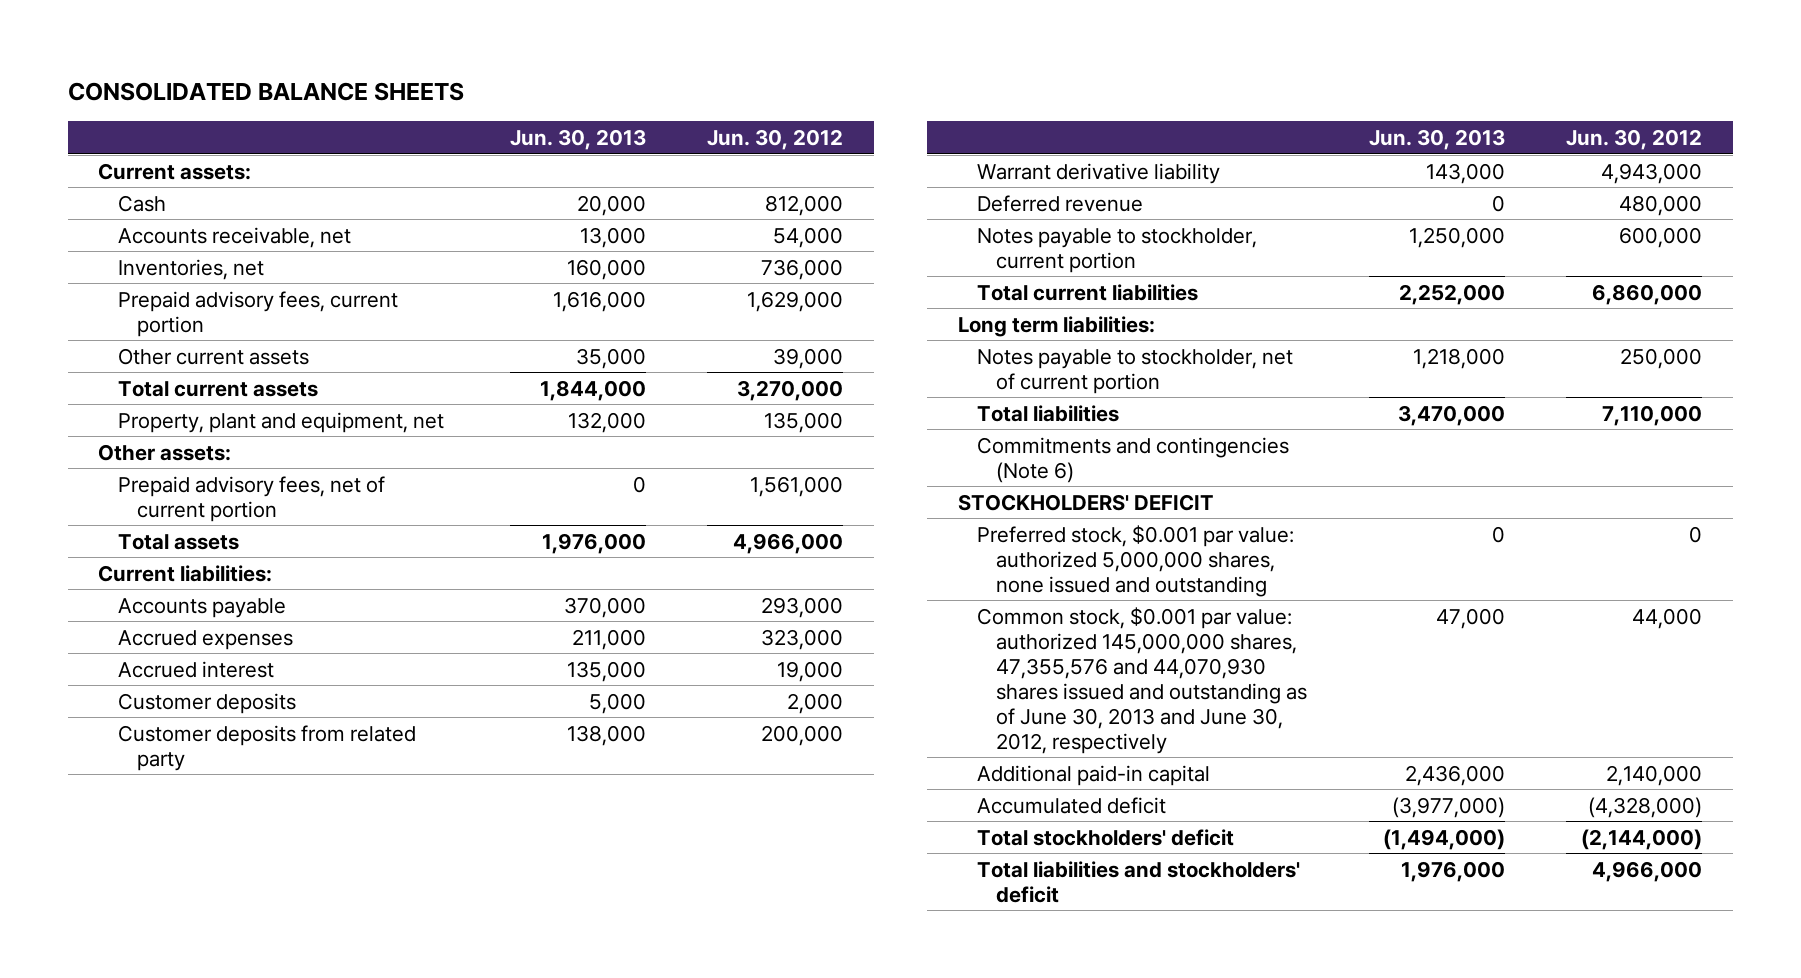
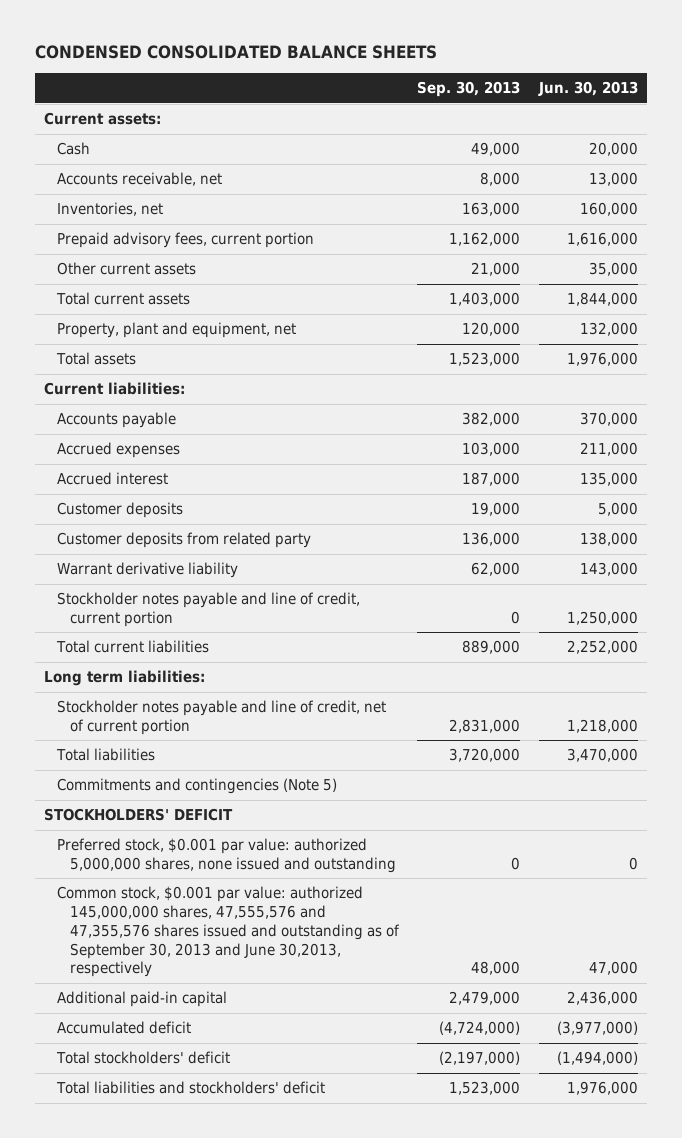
- CONSOLIDATED BALANCE SHEETS
+ CONDENSED CONSOLIDATED BALANCE SHEETS
- | Jun. 30, 2013 | Jun. 30, 2012
+ | Sep. 30, 2013 | Jun. 30, 2013
- Other assets:
- Prepaid advisory fees, net of current portion | 0 | 1,561,000
- Deferred revenue | 0 | 480,000
- Notes payable to stockholder, current portion | 1,250,000 | 600,000
+ Stockholder notes payable and line of credit, current portion | 0 | 1,250,000
- Notes payable to stockholder, net of current portion | 1,218,000 | 250,000
+ Stockholder notes payable and line of credit, net of current portion | 2,831,000 | 1,218,000
- Commitments and contingencies (Note 6)
+ Commitments and contingencies (Note 5)
- Common stock, $0.001 par value: authorized 145,000,000 shares, 47,355,576 and 44,070,930 shares issued and outstanding as of June 30, 2013 and June 30, 2012, respectively | 47,000 | 44,000
+ Common stock, $0.001 par value: authorized 145,000,000 shares, 47,555,576 and 47,355,576 shares issued and outstanding as of September 30, 2013 and June 30,2013, respectively | 48,000 | 47,000

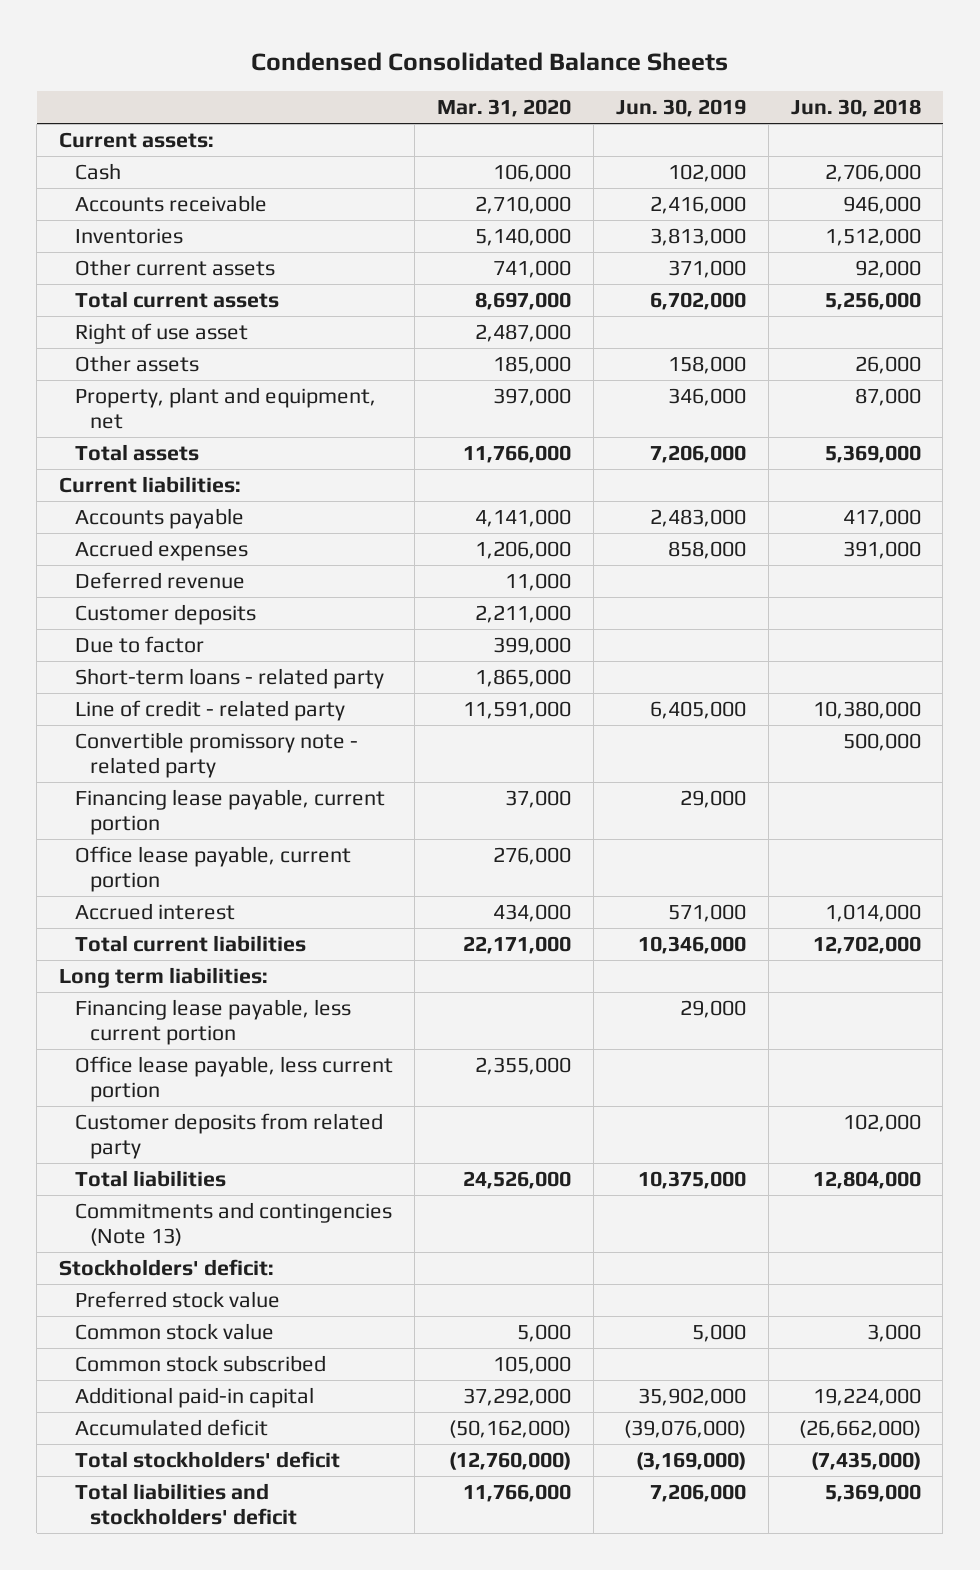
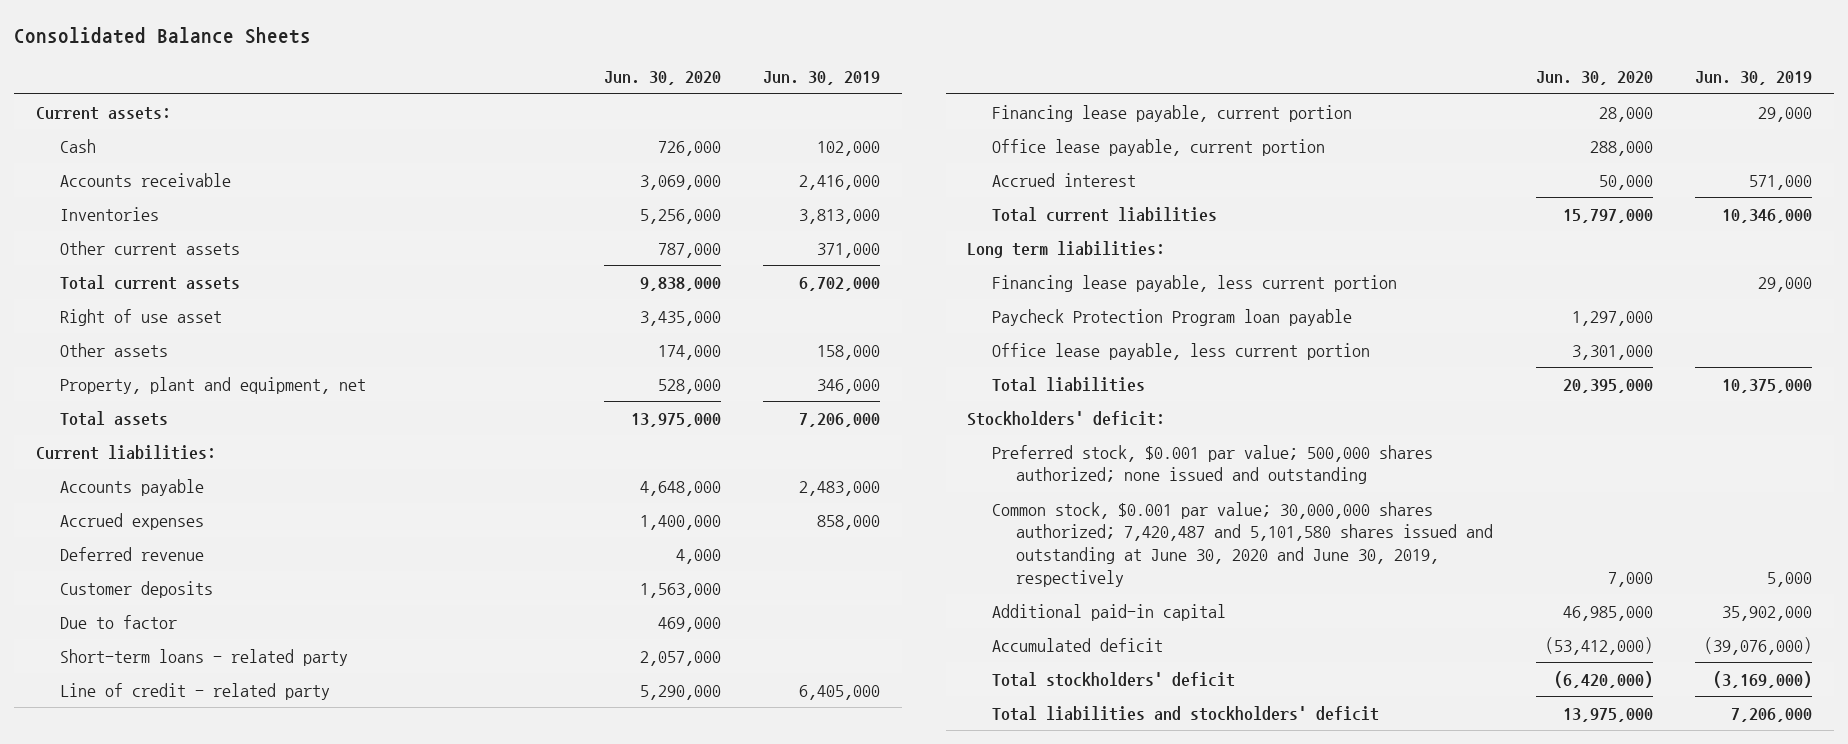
- Condensed Consolidated Balance Sheets
+ Consolidated Balance Sheets
- | Mar. 31, 2020 | Jun. 30, 2019 | Jun. 30, 2018
+ | Jun. 30, 2020 | Jun. 30, 2019
- Convertible promissory note - related party | | | 500,000
+ Paycheck Protection Program loan payable | 1,297,000 |
- Customer deposits from related party | | | 102,000
- Commitments and contingencies (Note 13)
- Preferred stock value
- Common stock value | 5,000 | 5,000 | 3,000
- Common stock subscribed | 105,000 | |
+ Preferred stock, $0.001 par value; 500,000 shares authorized; none issued and outstanding
+ Common stock, $0.001 par value; 30,000,000 shares authorized; 7,420,487 and 5,101,580 shares issued and outstanding at June 30, 2020 and June 30, 2019, respectively | 7,000 | 5,000

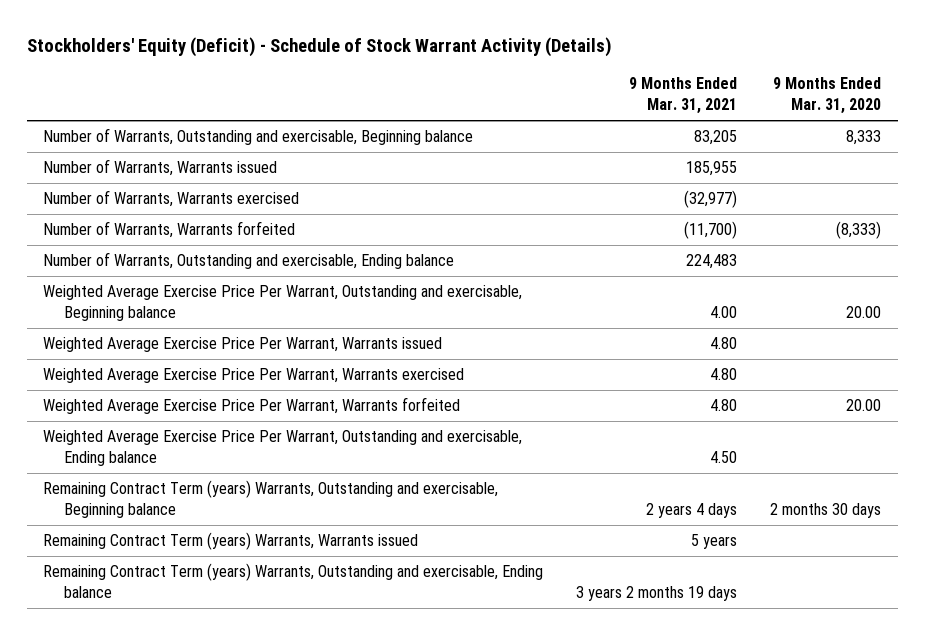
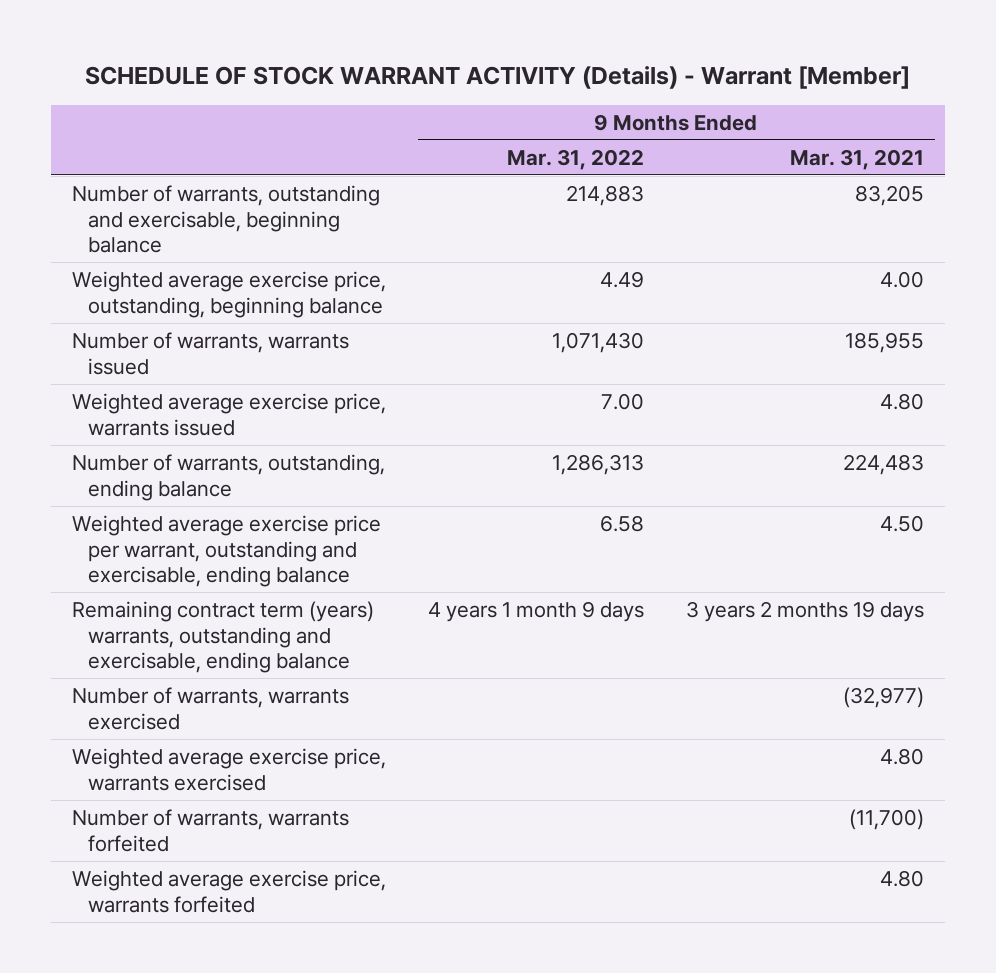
- Stockholders' Equity (Deficit) - Schedule of Stock Warrant Activity (Details)
+ SCHEDULE OF STOCK WARRANT ACTIVITY (Details) - Warrant [Member]
- | 9 Months Ended Mar. 31, 2021 | 9 Months Ended Mar. 31, 2020
+ | 9 Months Ended Mar. 31, 2022 | 9 Months Ended Mar. 31, 2021
- Number of Warrants, Outstanding and exercisable, Beginning balance | 83,205 | 8,333
- Number of Warrants, Warrants issued | 185,955 |
- Number of Warrants, Warrants exercised | (32,977) |
- Number of Warrants, Warrants forfeited | (11,700) | (8,333)
- Number of Warrants, Outstanding and exercisable, Ending balance | 224,483 |
- Weighted Average Exercise Price Per Warrant, Outstanding and exercisable, Beginning balance | 4.00 | 20.00
- Weighted Average Exercise Price Per Warrant, Warrants issued | 4.80 |
- Weighted Average Exercise Price Per Warrant, Warrants exercised | 4.80 |
- Weighted Average Exercise Price Per Warrant, Warrants forfeited | 4.80 | 20.00
- Weighted Average Exercise Price Per Warrant, Outstanding and exercisable, Ending balance | 4.50 |
- Remaining Contract Term (years) Warrants, Outstanding and exercisable, Beginning balance | 2 years 4 days | 2 months 30 days
- Remaining Contract Term (years) Warrants, Warrants issued | 5 years |
- Remaining Contract Term (years) Warrants, Outstanding and exercisable, Ending balance | 3 years 2 months 19 days |
+ Number of warrants, outstanding and exercisable, beginning balance | 214,883 | 83,205
+ Weighted average exercise price, outstanding, beginning balance | 4.49 | 4.00
+ Number of warrants, warrants issued | 1,071,430 | 185,955
+ Weighted average exercise price, warrants issued | 7.00 | 4.80
+ Number of warrants, outstanding, ending balance | 1,286,313 | 224,483
+ Weighted average exercise price per warrant, outstanding and exercisable, ending balance | 6.58 | 4.50
+ Remaining contract term (years) warrants, outstanding and exercisable, ending balance | 4 years 1 month 9 days | 3 years 2 months 19 days
+ Number of warrants, warrants exercised | | (32,977)
+ Weighted average exercise price, warrants exercised | | 4.80
+ Number of warrants, warrants forfeited | | (11,700)
+ Weighted average exercise price, warrants forfeited | | 4.80

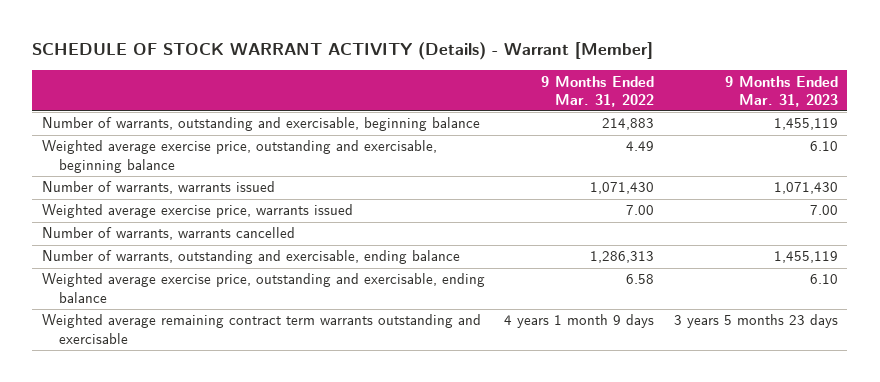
- | 9 Months Ended Mar. 31, 2022 | 9 Months Ended Mar. 31, 2021
+ | 9 Months Ended Mar. 31, 2022 | 9 Months Ended Mar. 31, 2023
- Weighted average exercise price, outstanding, beginning balance | 4.49 | 4.00
+ Weighted average exercise price, outstanding and exercisable, beginning balance | 4.49 | 6.10
- Number of warrants, outstanding, ending balance | 1,286,313 | 224,483
- Weighted average exercise price per warrant, outstanding and exercisable, ending balance | 6.58 | 4.50
- Remaining contract term (years) warrants, outstanding and exercisable, ending balance | 4 years 1 month 9 days | 3 years 2 months 19 days
- Number of warrants, warrants exercised | | (32,977)
- Weighted average exercise price, warrants exercised | | 4.80
- Number of warrants, warrants forfeited | | (11,700)
- Weighted average exercise price, warrants forfeited | | 4.80
+ Number of warrants, warrants cancelled
+ Number of warrants, outstanding and exercisable, ending balance | 1,286,313 | 1,455,119
+ Weighted average exercise price, outstanding and exercisable, ending balance | 6.58 | 6.10
+ Weighted average remaining contract term warrants outstanding and exercisable | 4 years 1 month 9 days | 3 years 5 months 23 days

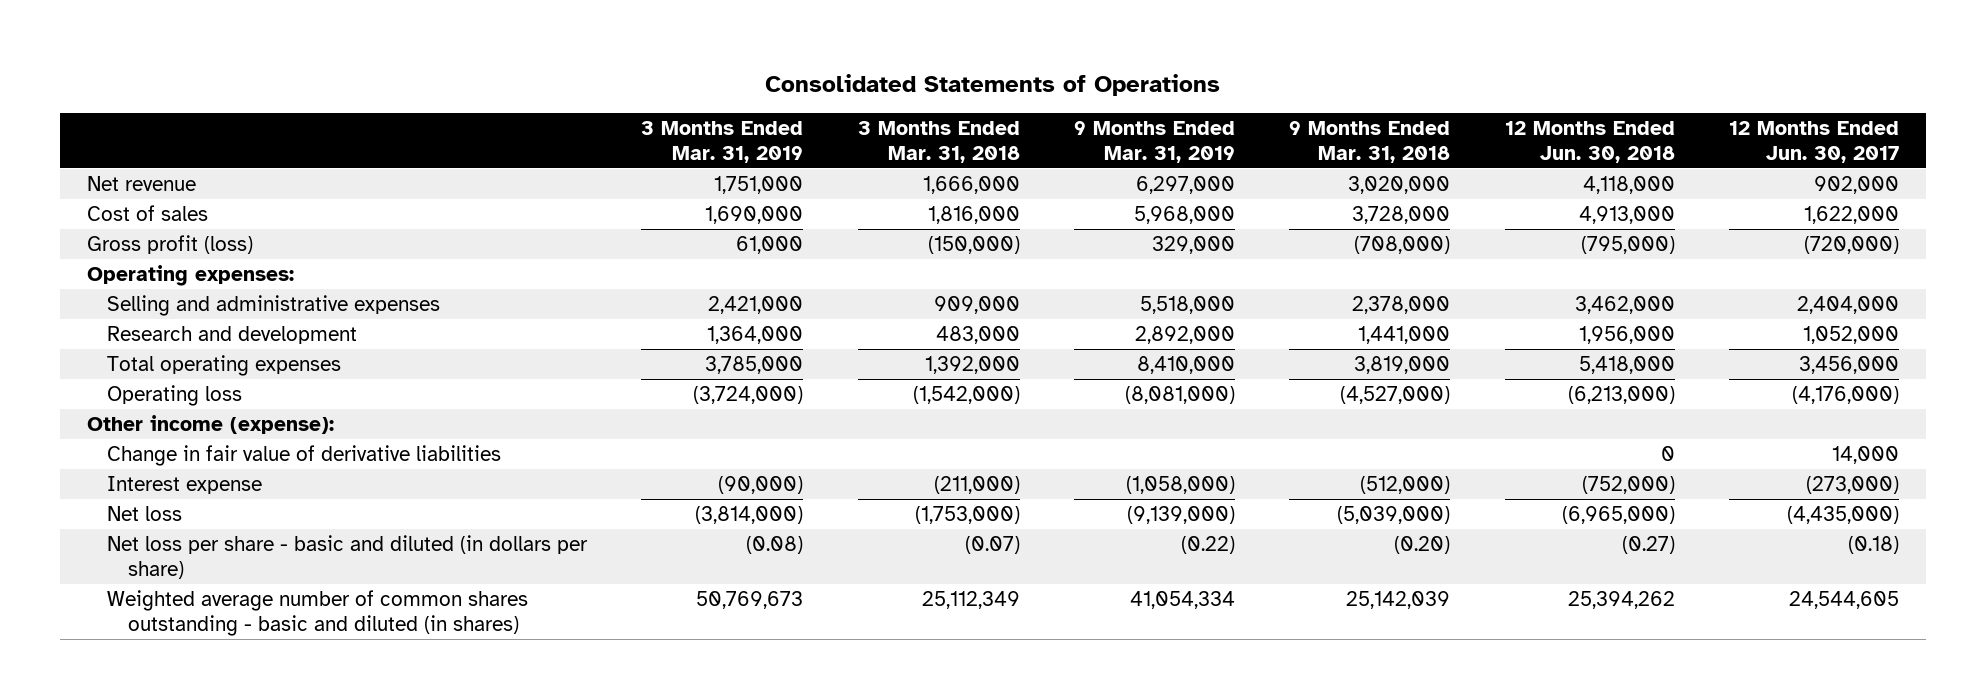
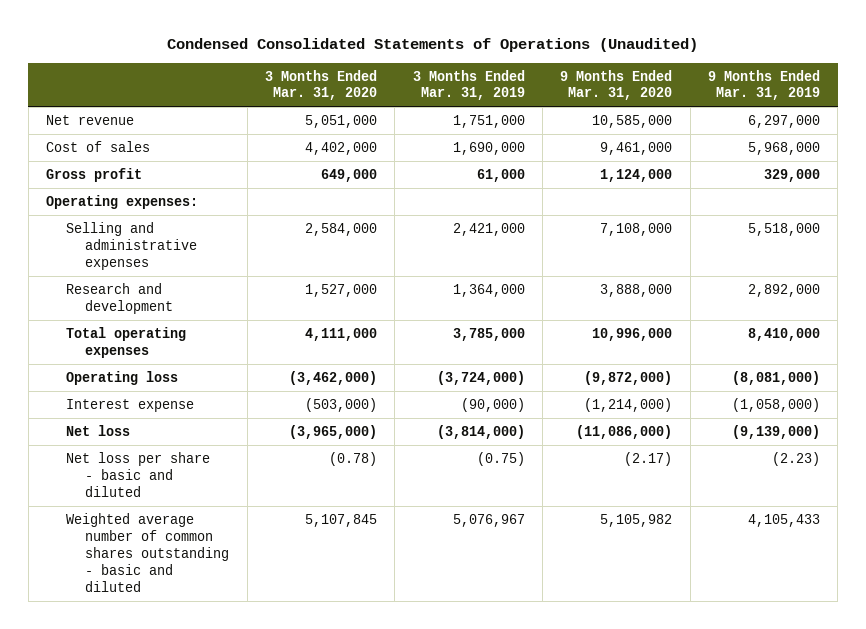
- Consolidated Statements of Operations
+ Condensed Consolidated Statements of Operations (Unaudited)
- | 3 Months Ended Mar. 31, 2019 | 3 Months Ended Mar. 31, 2018 | 9 Months Ended Mar. 31, 2019 | 9 Months Ended Mar. 31, 2018 | 12 Months Ended Jun. 30, 2018 | 12 Months Ended Jun. 30, 2017
+ | 3 Months Ended Mar. 31, 2020 | 3 Months Ended Mar. 31, 2019 | 9 Months Ended Mar. 31, 2020 | 9 Months Ended Mar. 31, 2019
- Gross profit (loss) | 61,000 | (150,000) | 329,000 | (708,000) | (795,000) | (720,000)
+ Gross profit | 649,000 | 61,000 | 1,124,000 | 329,000
- Other income (expense):
- Change in fair value of derivative liabilities | | | | | 0 | 14,000
- Net loss per share - basic and diluted (in dollars per share) | (0.08) | (0.07) | (0.22) | (0.20) | (0.27) | (0.18)
- Weighted average number of common shares outstanding - basic and diluted (in shares) | 50,769,673 | 25,112,349 | 41,054,334 | 25,142,039 | 25,394,262 | 24,544,605
+ Net loss per share - basic and diluted | (0.78) | (0.75) | (2.17) | (2.23)
+ Weighted average number of common shares outstanding - basic and diluted | 5,107,845 | 5,076,967 | 5,105,982 | 4,105,433

